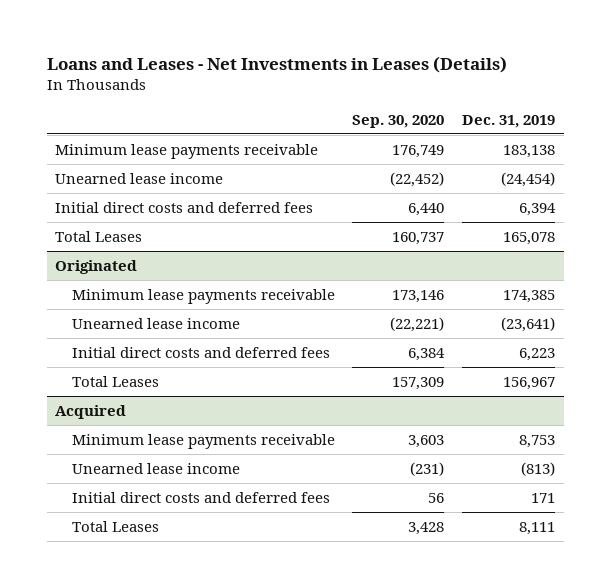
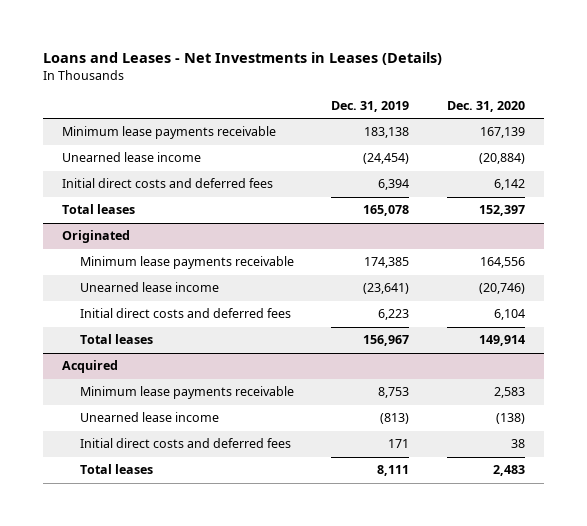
- | Sep. 30, 2020 | Dec. 31, 2019
+ | Dec. 31, 2019 | Dec. 31, 2020
- Total Leases | 160,737 | 165,078
+ Total leases | 165,078 | 152,397
@ Originated
- Total Leases | 157,309 | 156,967
+ Total leases | 156,967 | 149,914
@ Acquired
- Total Leases | 3,428 | 8,111
+ Total leases | 8,111 | 2,483

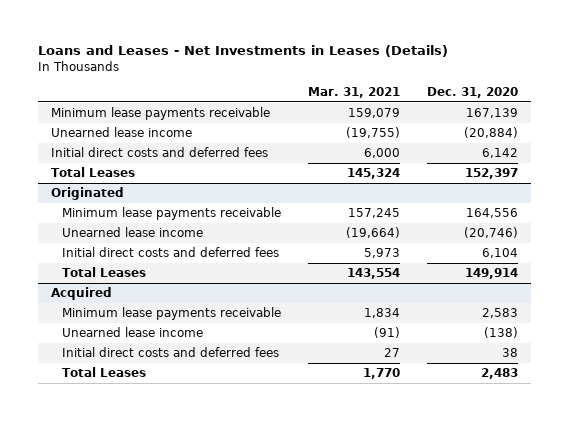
- | Dec. 31, 2019 | Dec. 31, 2020
+ | Mar. 31, 2021 | Dec. 31, 2020
- Total leases | 165,078 | 152,397
+ Total Leases | 145,324 | 152,397
@ Originated
- Total leases | 156,967 | 149,914
+ Total Leases | 143,554 | 149,914
@ Acquired
- Total leases | 8,111 | 2,483
+ Total Leases | 1,770 | 2,483

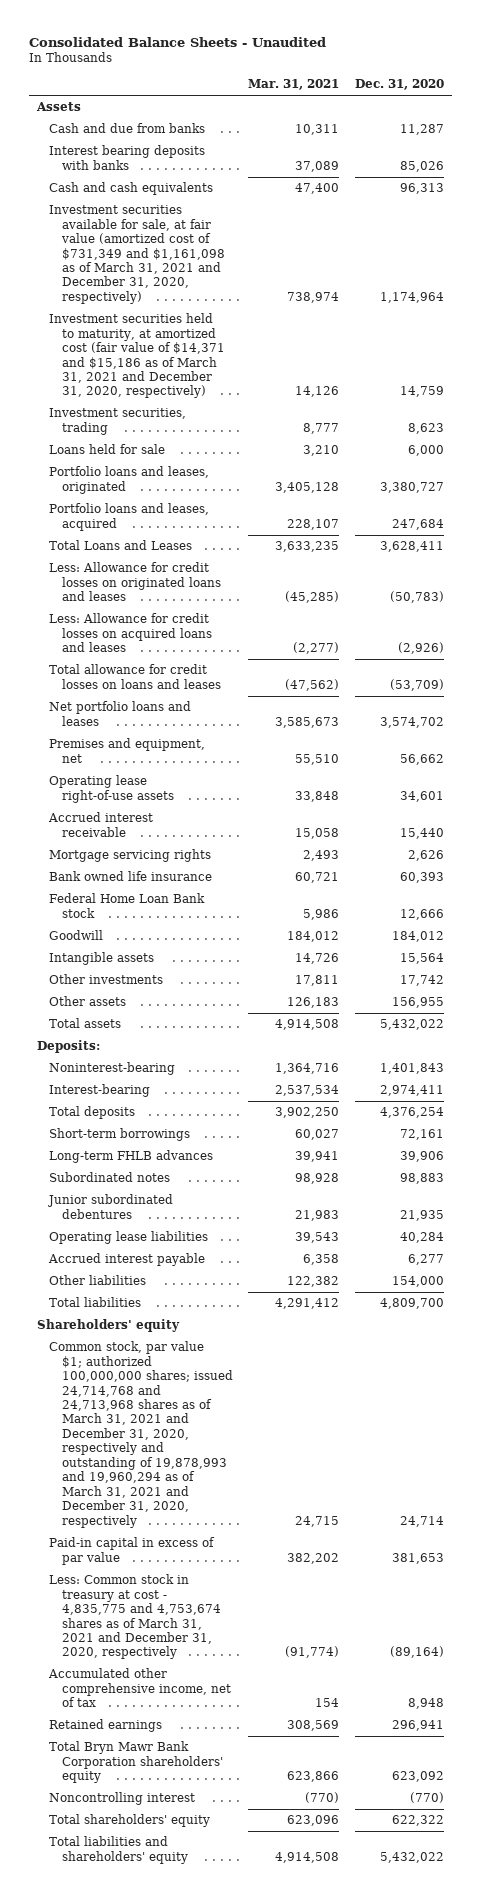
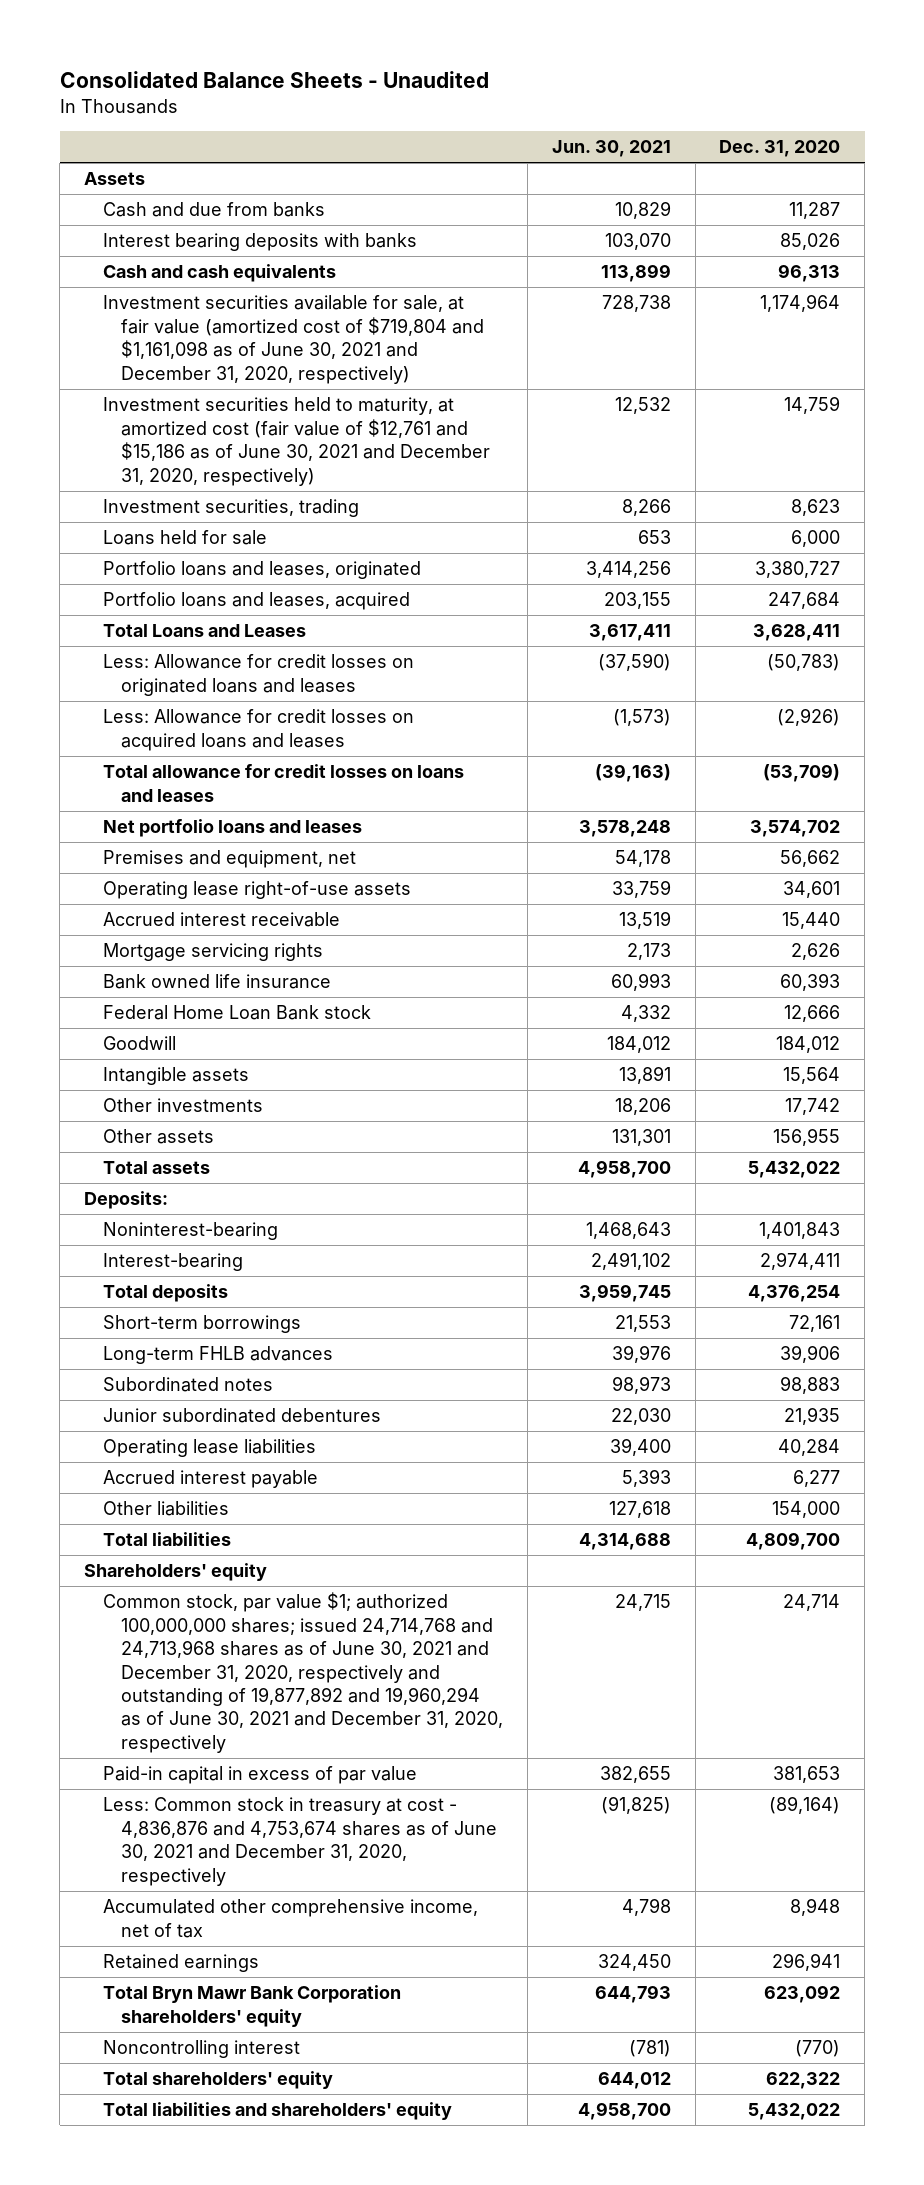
- | Mar. 31, 2021 | Dec. 31, 2020
+ | Jun. 30, 2021 | Dec. 31, 2020
- Investment securities available for sale, at fair value (amortized cost of $731,349 and $1,161,098 as of March 31, 2021 and December 31, 2020, respectively) | 738,974 | 1,174,964
- Investment securities held to maturity, at amortized cost (fair value of $14,371 and $15,186 as of March 31, 2021 and December 31, 2020, respectively) | 14,126 | 14,759
+ Investment securities available for sale, at fair value (amortized cost of $719,804 and $1,161,098 as of June 30, 2021 and December 31, 2020, respectively) | 728,738 | 1,174,964
+ Investment securities held to maturity, at amortized cost (fair value of $12,761 and $15,186 as of June 30, 2021 and December 31, 2020, respectively) | 12,532 | 14,759
- Common stock, par value $1; authorized 100,000,000 shares; issued 24,714,768 and 24,713,968 shares as of March 31, 2021 and December 31, 2020, respectively and outstanding of 19,878,993 and 19,960,294 as of March 31, 2021 and December 31, 2020, respectively | 24,715 | 24,714
+ Common stock, par value $1; authorized 100,000,000 shares; issued 24,714,768 and 24,713,968 shares as of June 30, 2021 and December 31, 2020, respectively and outstanding of 19,877,892 and 19,960,294 as of June 30, 2021 and December 31, 2020, respectively | 24,715 | 24,714
- Less: Common stock in treasury at cost - 4,835,775 and 4,753,674 shares as of March 31, 2021 and December 31, 2020, respectively | (91,774) | (89,164)
+ Less: Common stock in treasury at cost - 4,836,876 and 4,753,674 shares as of June 30, 2021 and December 31, 2020, respectively | (91,825) | (89,164)

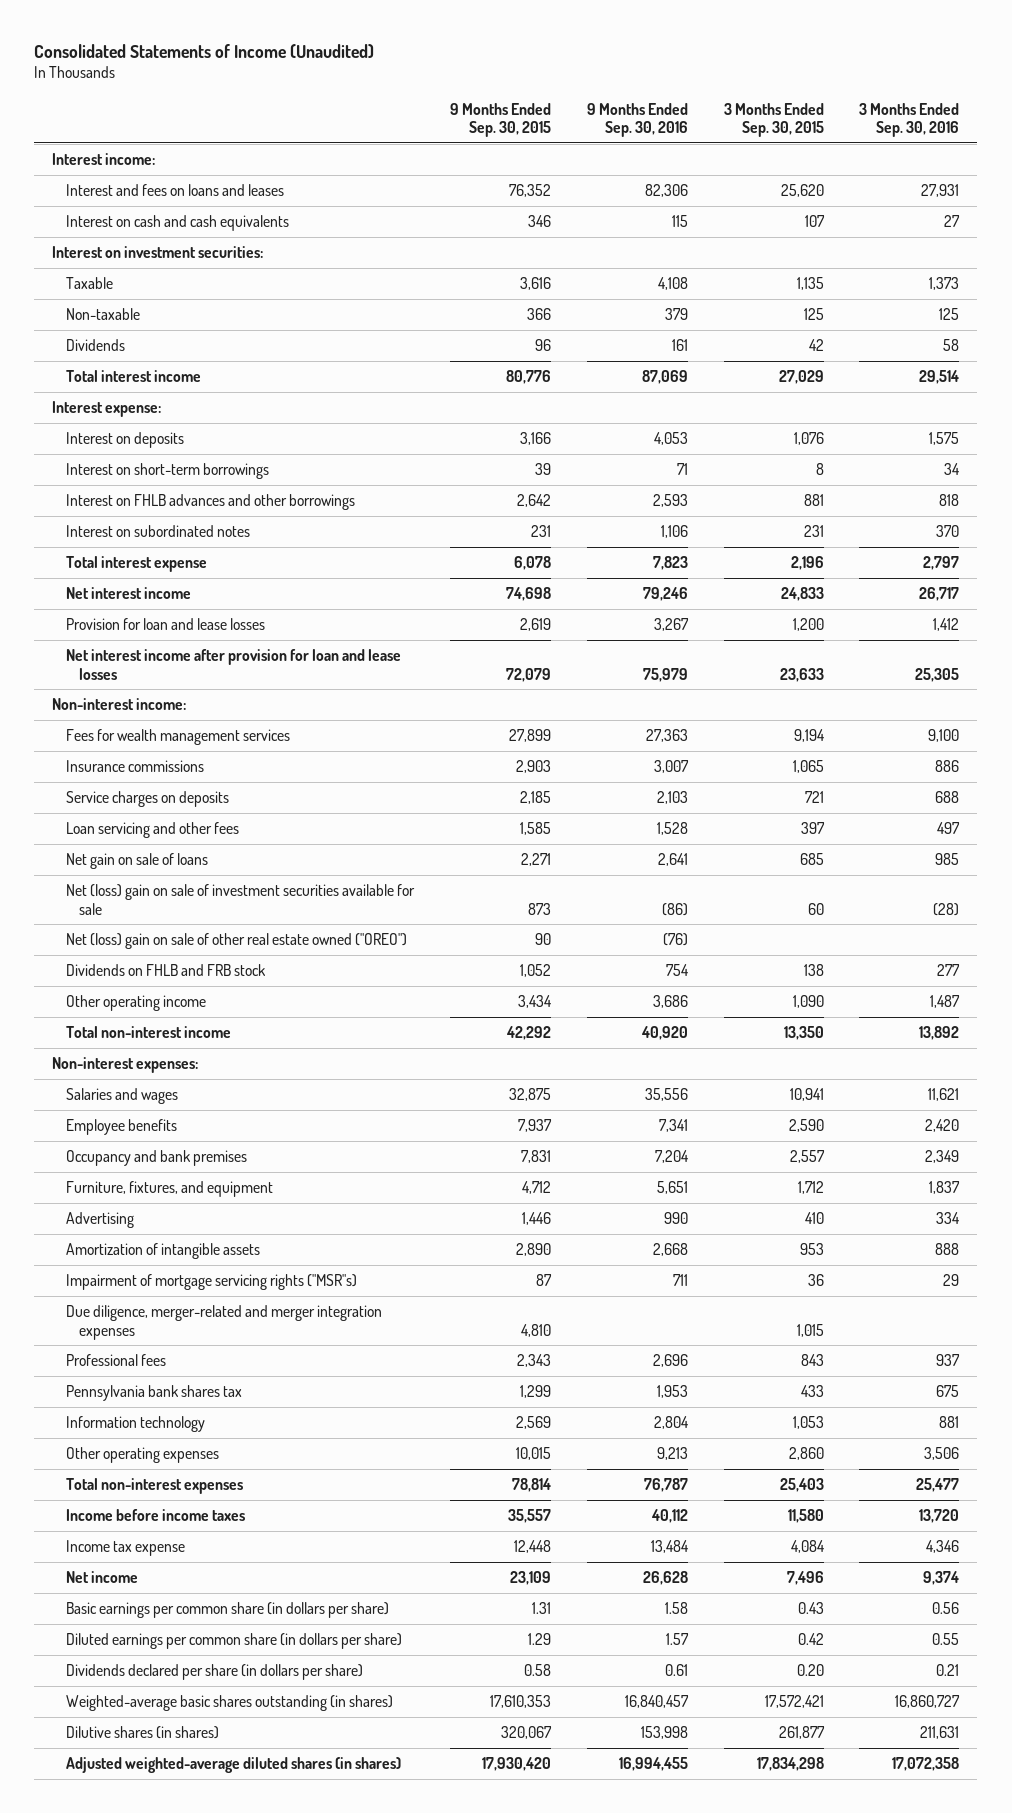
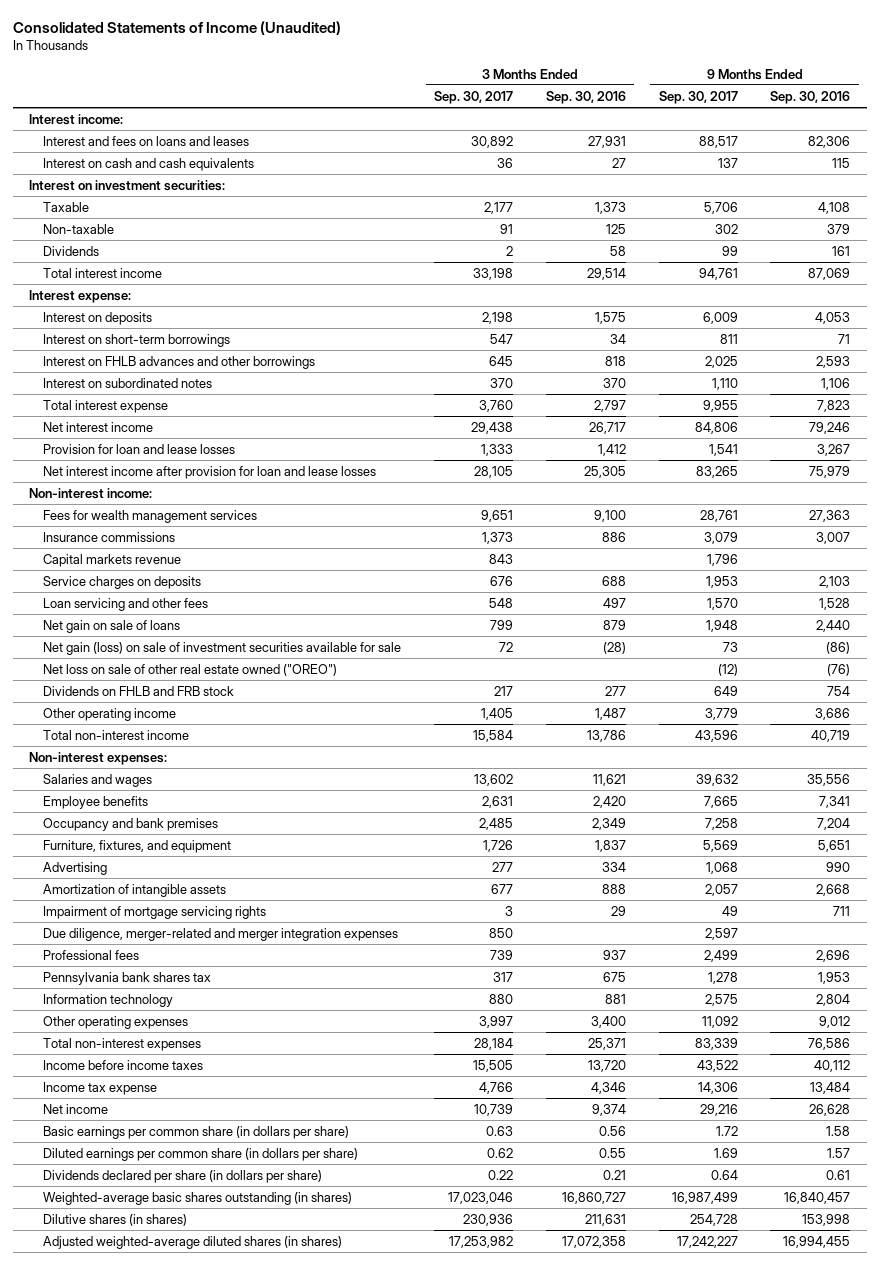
- | 9 Months Ended Sep. 30, 2015 | 9 Months Ended Sep. 30, 2016 | 3 Months Ended Sep. 30, 2015 | 3 Months Ended Sep. 30, 2016
+ | 3 Months Ended Sep. 30, 2017 | 3 Months Ended Sep. 30, 2016 | 9 Months Ended Sep. 30, 2017 | 9 Months Ended Sep. 30, 2016
+ Capital markets revenue | 843 | | 1,796 |
- Net gain on sale of loans | 2,271 | 2,641 | 685 | 985
- Net (loss) gain on sale of investment securities available for sale | 873 | (86) | 60 | (28)
- Net (loss) gain on sale of other real estate owned ("OREO") | 90 | (76) | |
+ Net gain on sale of loans | 799 | 879 | 1,948 | 2,440
+ Net gain (loss) on sale of investment securities available for sale | 72 | (28) | 73 | (86)
+ Net loss on sale of other real estate owned ("OREO") | | | (12) | (76)
- Total non-interest income | 42,292 | 40,920 | 13,350 | 13,892
+ Total non-interest income | 15,584 | 13,786 | 43,596 | 40,719
- Impairment of mortgage servicing rights ("MSR"s) | 87 | 711 | 36 | 29
+ Impairment of mortgage servicing rights | 3 | 29 | 49 | 711
- Other operating expenses | 10,015 | 9,213 | 2,860 | 3,506
- Total non-interest expenses | 78,814 | 76,787 | 25,403 | 25,477
+ Other operating expenses | 3,997 | 3,400 | 11,092 | 9,012
+ Total non-interest expenses | 28,184 | 25,371 | 83,339 | 76,586

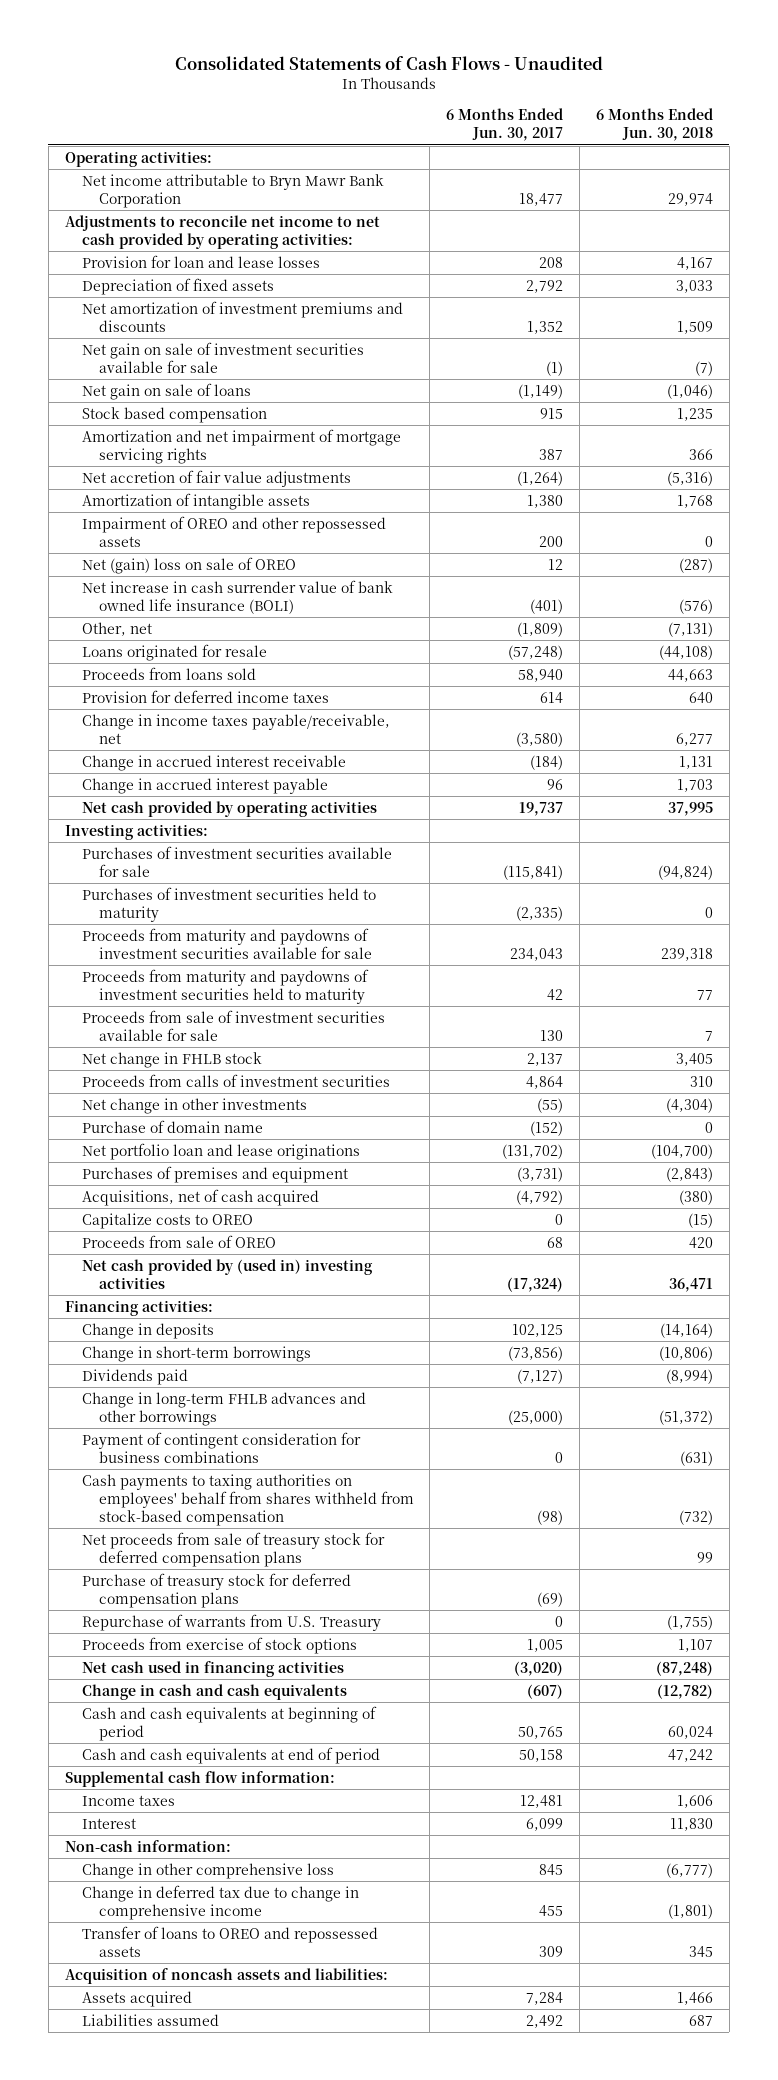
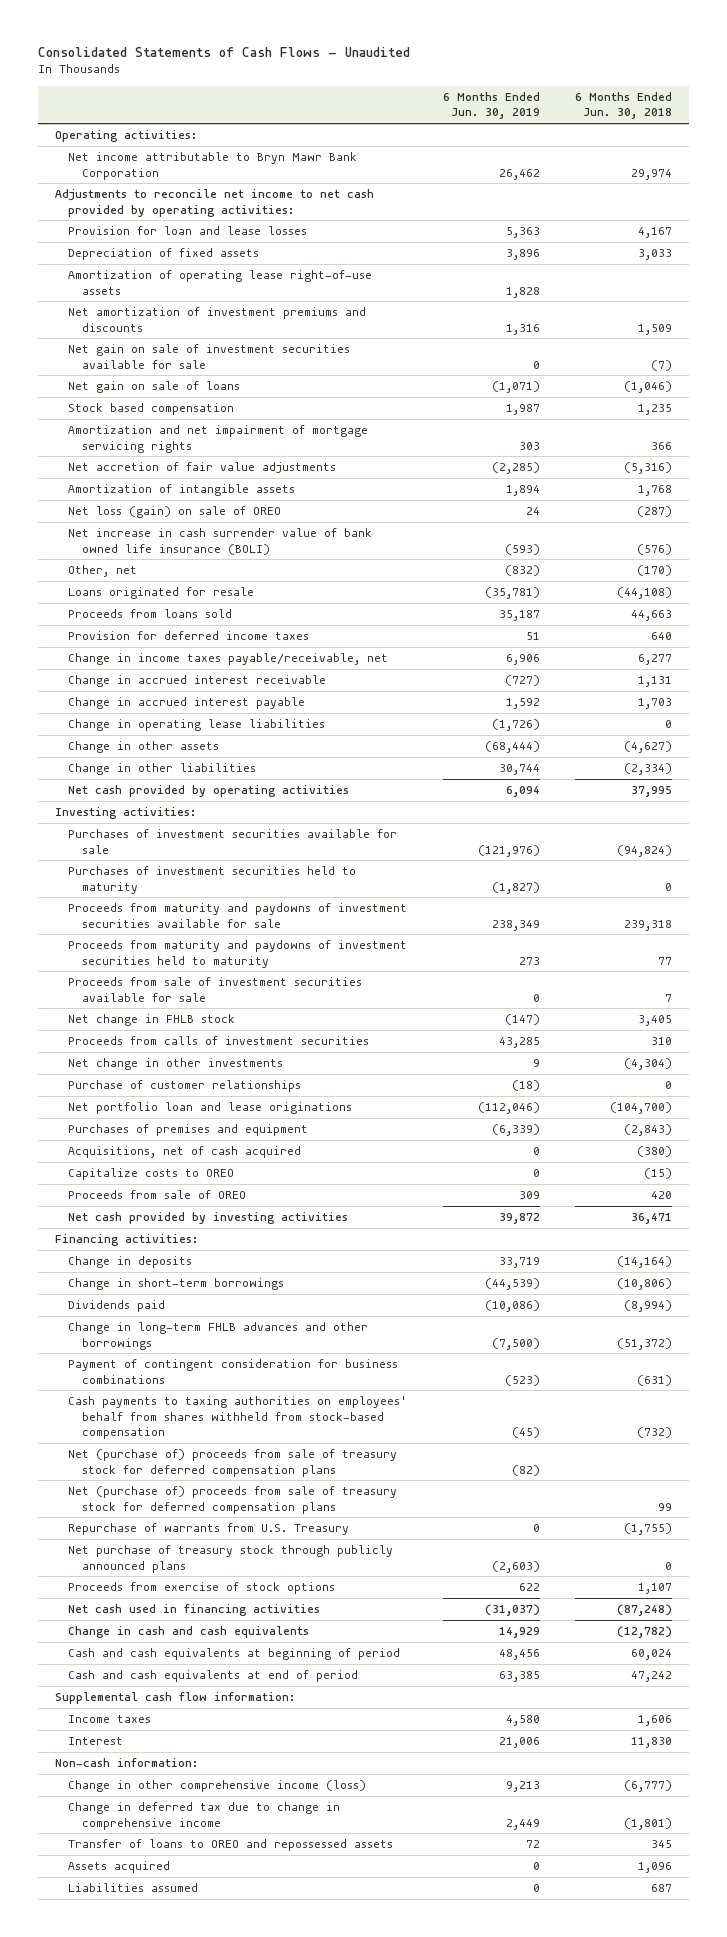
- | 6 Months Ended Jun. 30, 2017 | 6 Months Ended Jun. 30, 2018
+ | 6 Months Ended Jun. 30, 2019 | 6 Months Ended Jun. 30, 2018
+ Amortization of operating lease right-of-use assets | 1,828 |
- Impairment of OREO and other repossessed assets | 200 | 0
- Net (gain) loss on sale of OREO | 12 | (287)
+ Net loss (gain) on sale of OREO | 24 | (287)
- Other, net | (1,809) | (7,131)
+ Other, net | (832) | (170)
+ Change in operating lease liabilities | (1,726) | 0
+ Change in other assets | (68,444) | (4,627)
+ Change in other liabilities | 30,744 | (2,334)
- Purchase of domain name | (152) | 0
+ Purchase of customer relationships | (18) | 0
- Net cash provided by (used in) investing activities | (17,324) | 36,471
+ Net cash provided by investing activities | 39,872 | 36,471
- Net proceeds from sale of treasury stock for deferred compensation plans | | 99
- Purchase of treasury stock for deferred compensation plans | (69) |
+ Net (purchase of) proceeds from sale of treasury stock for deferred compensation plans | (82) |
+ Net (purchase of) proceeds from sale of treasury stock for deferred compensation plans | | 99
+ Net purchase of treasury stock through publicly announced plans | (2,603) | 0
- Change in other comprehensive loss | 845 | (6,777)
+ Change in other comprehensive income (loss) | 9,213 | (6,777)
- Acquisition of noncash assets and liabilities:
- Assets acquired | 7,284 | 1,466
+ Assets acquired | 0 | 1,096

